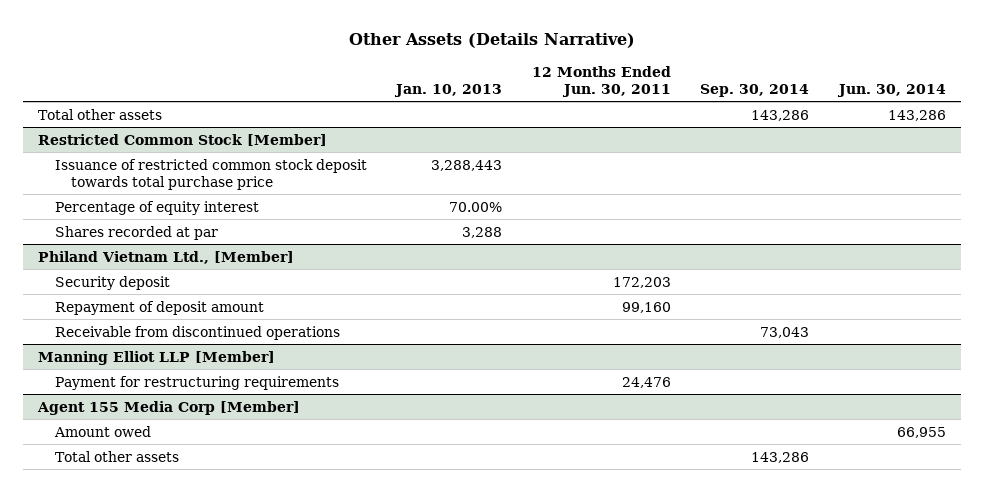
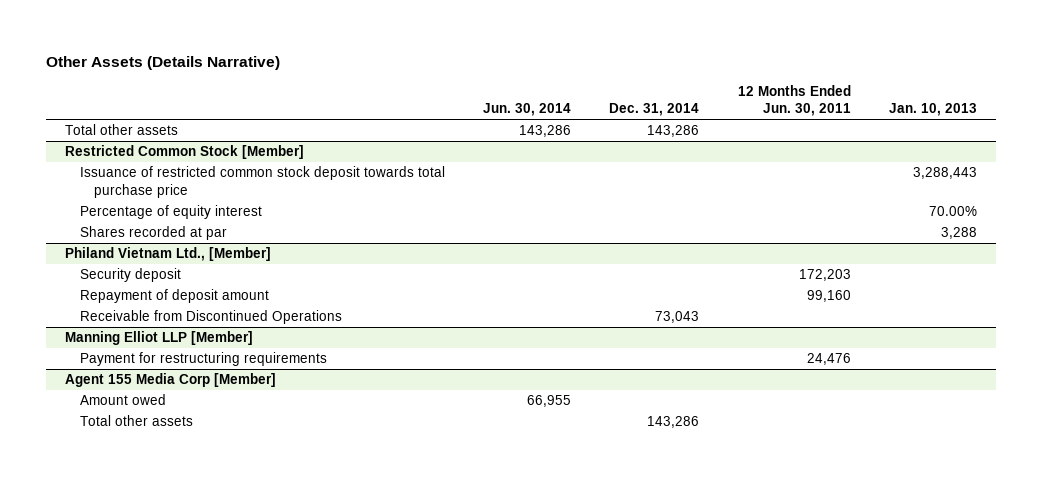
- | Jan. 10, 2013 | 12 Months Ended Jun. 30, 2011 | Sep. 30, 2014 | Jun. 30, 2014
+ | Jun. 30, 2014 | Dec. 31, 2014 | 12 Months Ended Jun. 30, 2011 | Jan. 10, 2013
@ Philand Vietnam Ltd., [Member]
- Receivable from discontinued operations | | | 73,043 |
+ Receivable from Discontinued Operations | | 73,043 | |

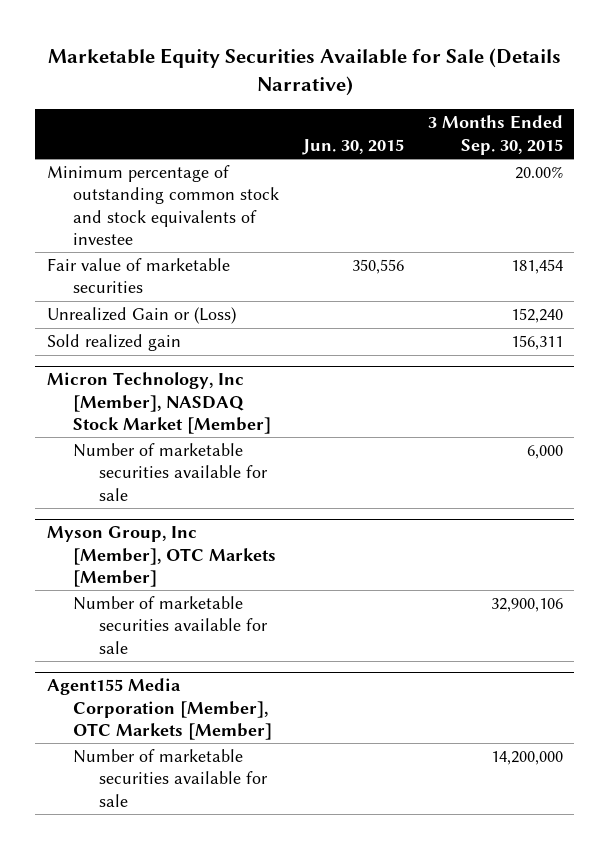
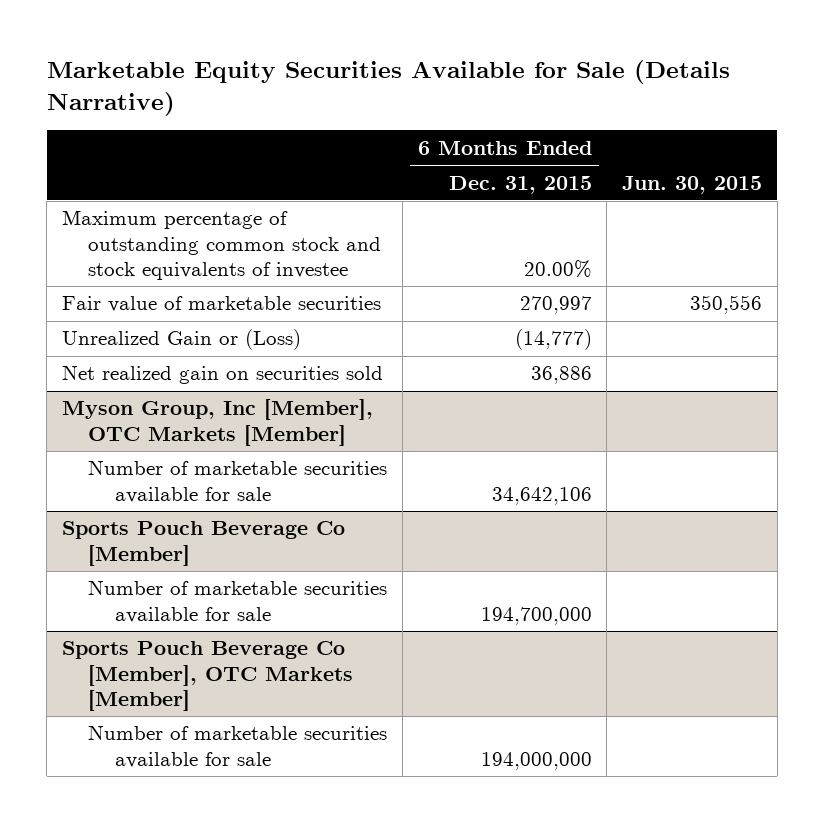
- | Jun. 30, 2015 | 3 Months Ended Sep. 30, 2015
+ | 6 Months Ended Dec. 31, 2015 | Jun. 30, 2015
- Minimum percentage of outstanding common stock and stock equivalents of investee | | 20.00%
+ Maximum percentage of outstanding common stock and stock equivalents of investee | 20.00% |
- Sold realized gain | | 156,311
- Micron Technology, Inc [Member], NASDAQ Stock Market [Member]
- Number of marketable securities available for sale | | 6,000
+ Net realized gain on securities sold | 36,886 |
- Agent155 Media Corporation [Member], OTC Markets [Member]
- Number of marketable securities available for sale | | 14,200,000
+ Sports Pouch Beverage Co [Member]
+ Number of marketable securities available for sale | 194,700,000 |
+ Sports Pouch Beverage Co [Member], OTC Markets [Member]
+ Number of marketable securities available for sale | 194,000,000 |

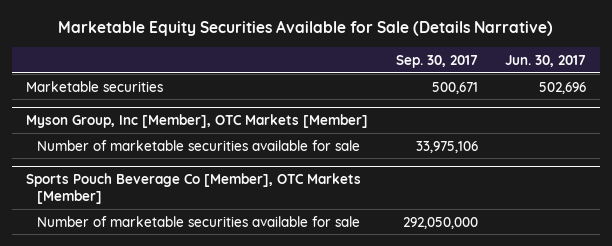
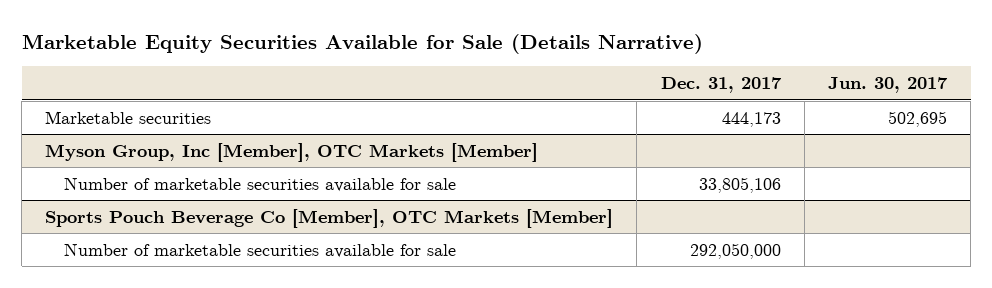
- | Sep. 30, 2017 | Jun. 30, 2017
+ | Dec. 31, 2017 | Jun. 30, 2017
- Marketable securities | 500,671 | 502,696
+ Marketable securities | 444,173 | 502,695

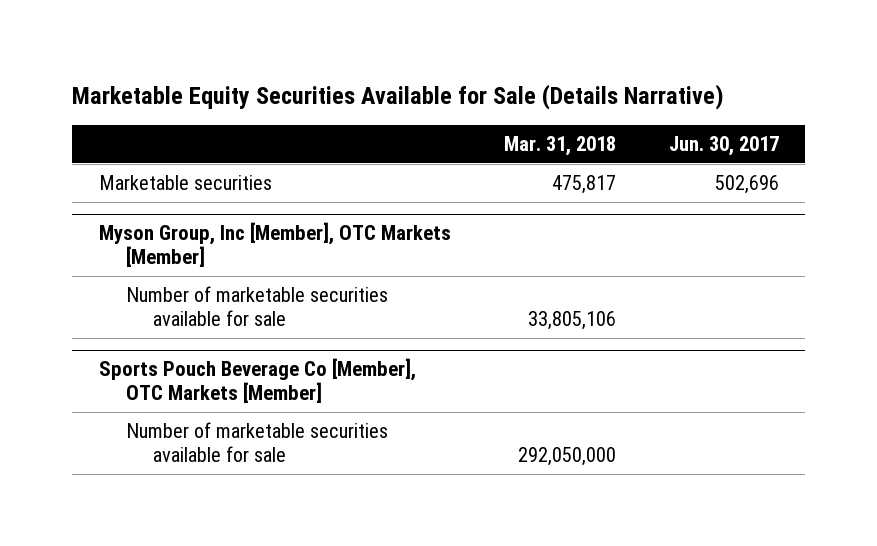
- | Dec. 31, 2017 | Jun. 30, 2017
+ | Mar. 31, 2018 | Jun. 30, 2017
- Marketable securities | 444,173 | 502,695
+ Marketable securities | 475,817 | 502,696

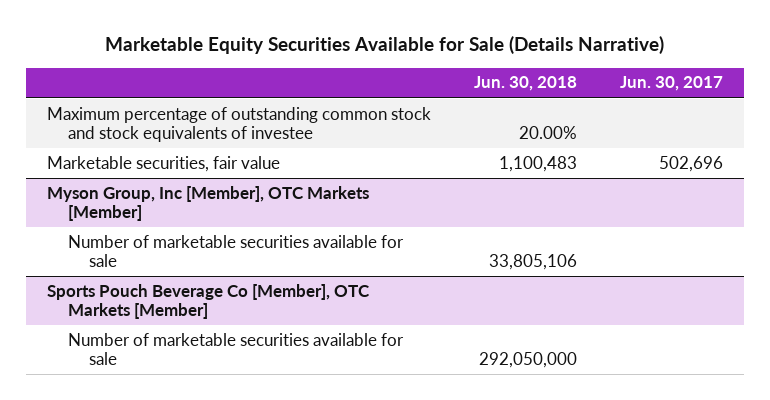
- | Mar. 31, 2018 | Jun. 30, 2017
+ | Jun. 30, 2018 | Jun. 30, 2017
- Marketable securities | 475,817 | 502,696
+ Maximum percentage of outstanding common stock and stock equivalents of investee | 20.00% |
+ Marketable securities, fair value | 1,100,483 | 502,696

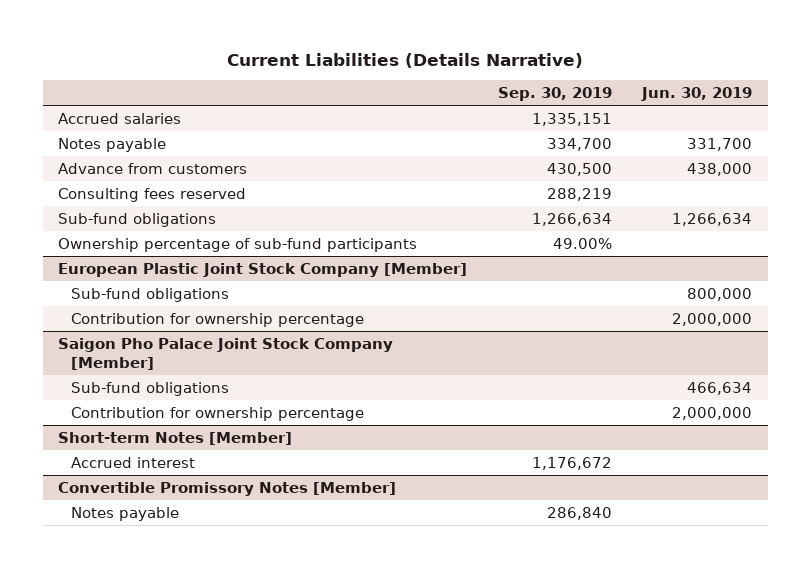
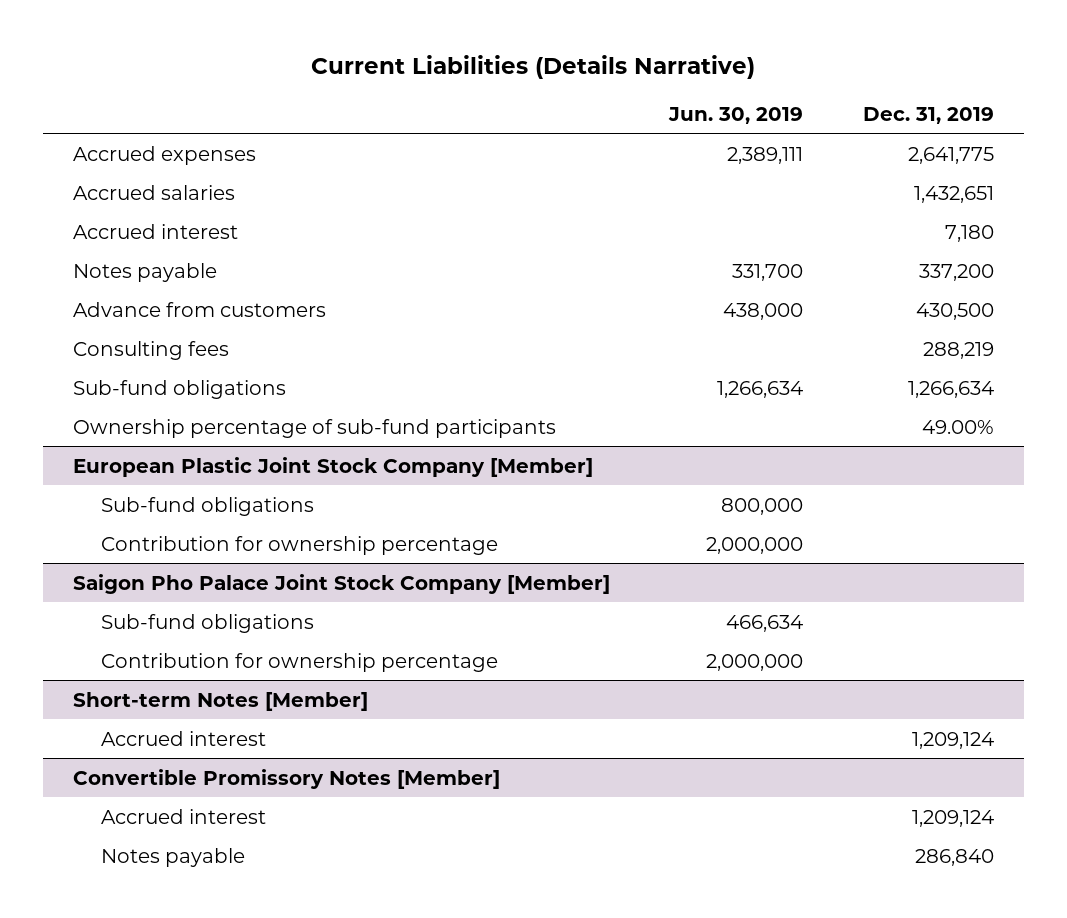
- | Sep. 30, 2019 | Jun. 30, 2019
+ | Jun. 30, 2019 | Dec. 31, 2019
+ Accrued expenses | 2,389,111 | 2,641,775
+ Accrued interest | | 7,180
- Consulting fees reserved | 288,219 |
+ Consulting fees | | 288,219
@ Convertible Promissory Notes [Member]
+ Accrued interest | | 1,209,124

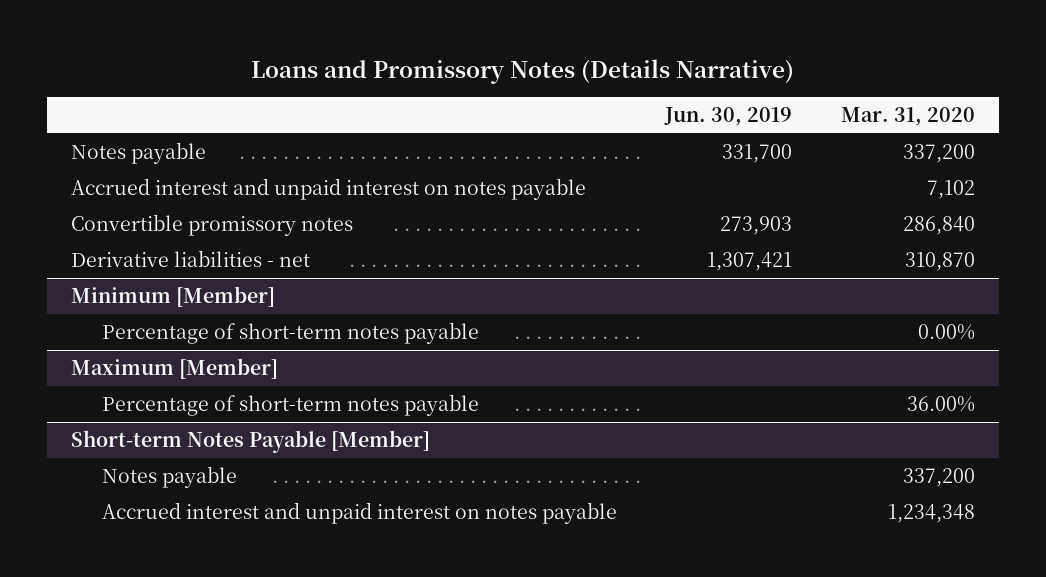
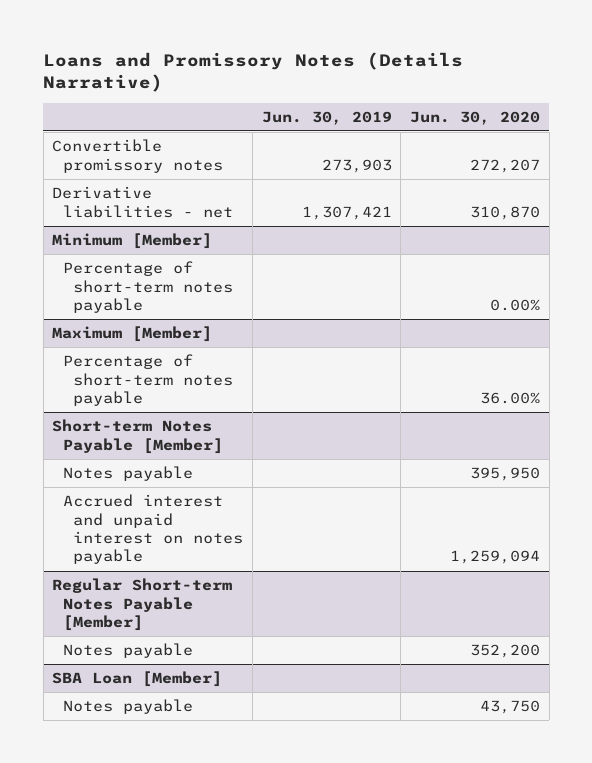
- | Jun. 30, 2019 | Mar. 31, 2020
+ | Jun. 30, 2019 | Jun. 30, 2020
- Notes payable | 331,700 | 337,200
- Accrued interest and unpaid interest on notes payable | | 7,102
+ Regular Short-term Notes Payable [Member]
+ Notes payable | | 352,200
+ SBA Loan [Member]
+ Notes payable | | 43,750

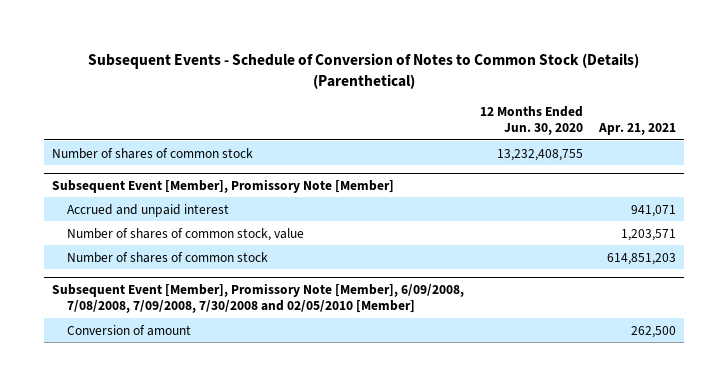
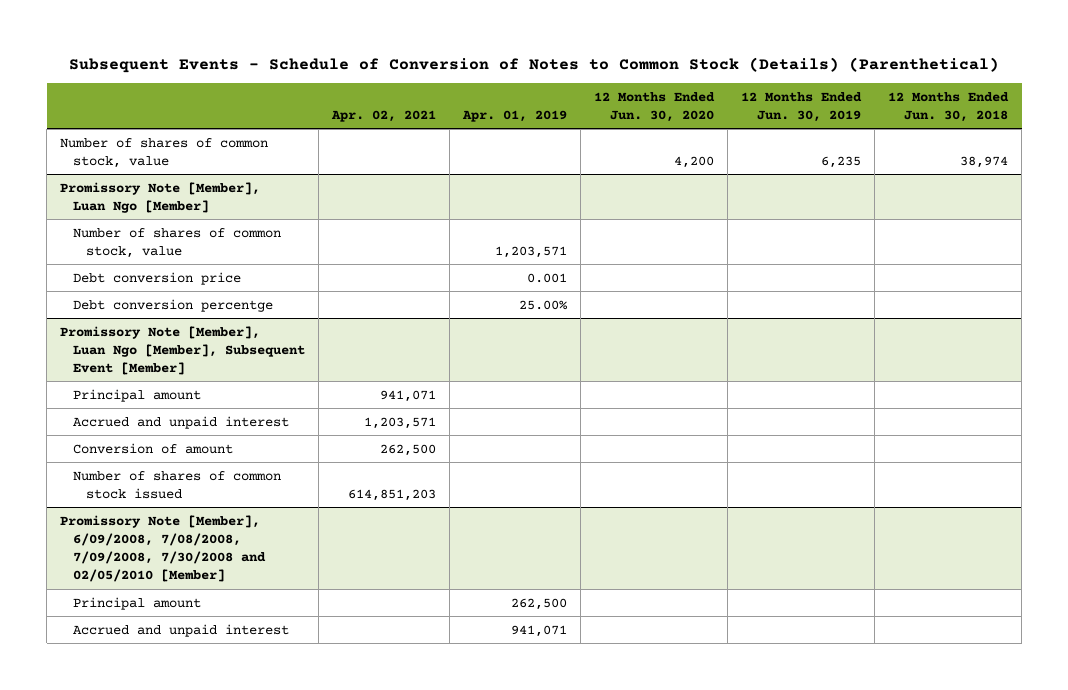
- | 12 Months Ended Jun. 30, 2020 | Apr. 21, 2021
+ | Apr. 02, 2021 | Apr. 01, 2019 | 12 Months Ended Jun. 30, 2020 | 12 Months Ended Jun. 30, 2019 | 12 Months Ended Jun. 30, 2018
- Number of shares of common stock | 13,232,408,755 |
- Subsequent Event [Member], Promissory Note [Member]
+ Number of shares of common stock, value | | | 4,200 | 6,235 | 38,974
+ Promissory Note [Member], Luan Ngo [Member]
+ Number of shares of common stock, value | | 1,203,571 | | |
+ Debt conversion price | | 0.001 | | |
+ Debt conversion percentge | | 25.00% | | |
+ Promissory Note [Member], Luan Ngo [Member], Subsequent Event [Member]
+ Principal amount | 941,071 | | | |
- Number of shares of common stock, value | | 1,203,571
- Number of shares of common stock | | 614,851,203
- Subsequent Event [Member], Promissory Note [Member], 6/09/2008, 7/08/2008, 7/09/2008, 7/30/2008 and 02/05/2010 [Member]
- Conversion of amount | | 262,500
+ Conversion of amount | 262,500 | | | |
+ Number of shares of common stock issued | 614,851,203 | | | |
+ Promissory Note [Member], 6/09/2008, 7/08/2008, 7/09/2008, 7/30/2008 and 02/05/2010 [Member]
+ Principal amount | | 262,500 | | |
+ Accrued and unpaid interest | | 941,071 | | |

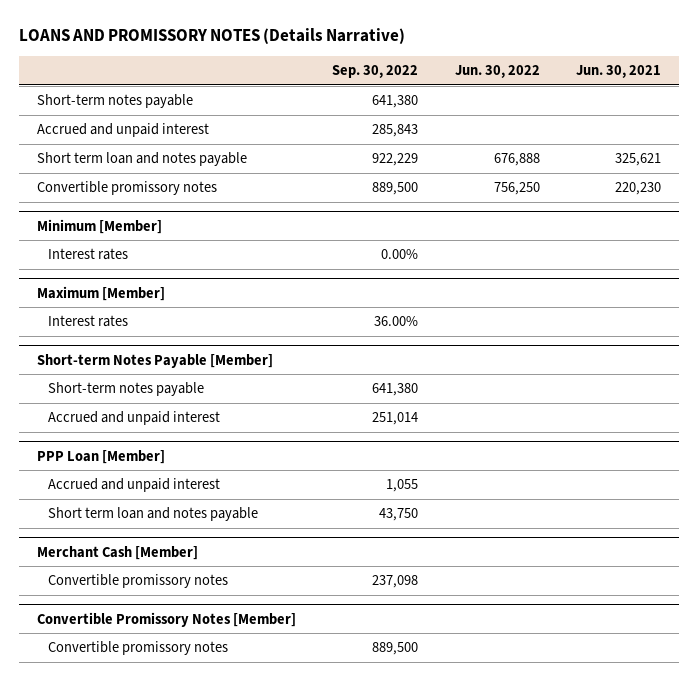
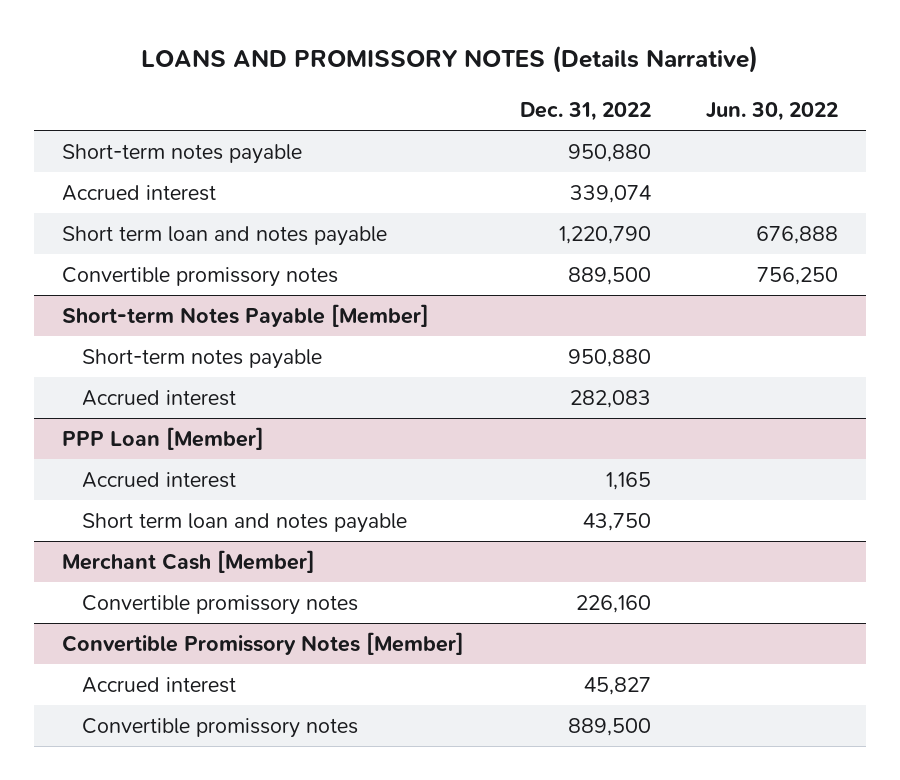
- | Sep. 30, 2022 | Jun. 30, 2022 | Jun. 30, 2021
+ | Dec. 31, 2022 | Jun. 30, 2022
- Accrued and unpaid interest | 285,843 | |
+ Accrued interest | 339,074 |
- Minimum [Member]
- Interest rates | 0.00% | |
- Maximum [Member]
- Interest rates | 36.00% | |
@ Short-term Notes Payable [Member]
- Accrued and unpaid interest | 251,014 | |
+ Accrued interest | 282,083 |
@ PPP Loan [Member]
- Accrued and unpaid interest | 1,055 | |
+ Accrued interest | 1,165 |
@ Convertible Promissory Notes [Member]
+ Accrued interest | 45,827 |

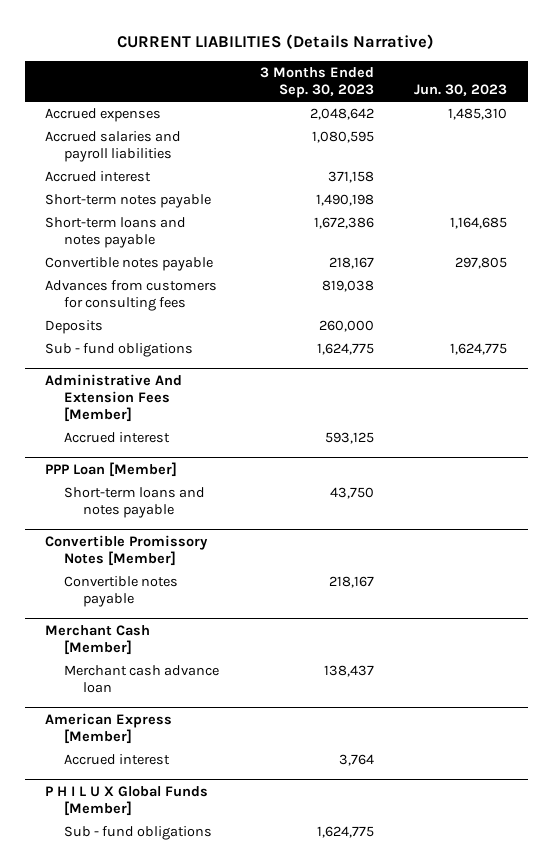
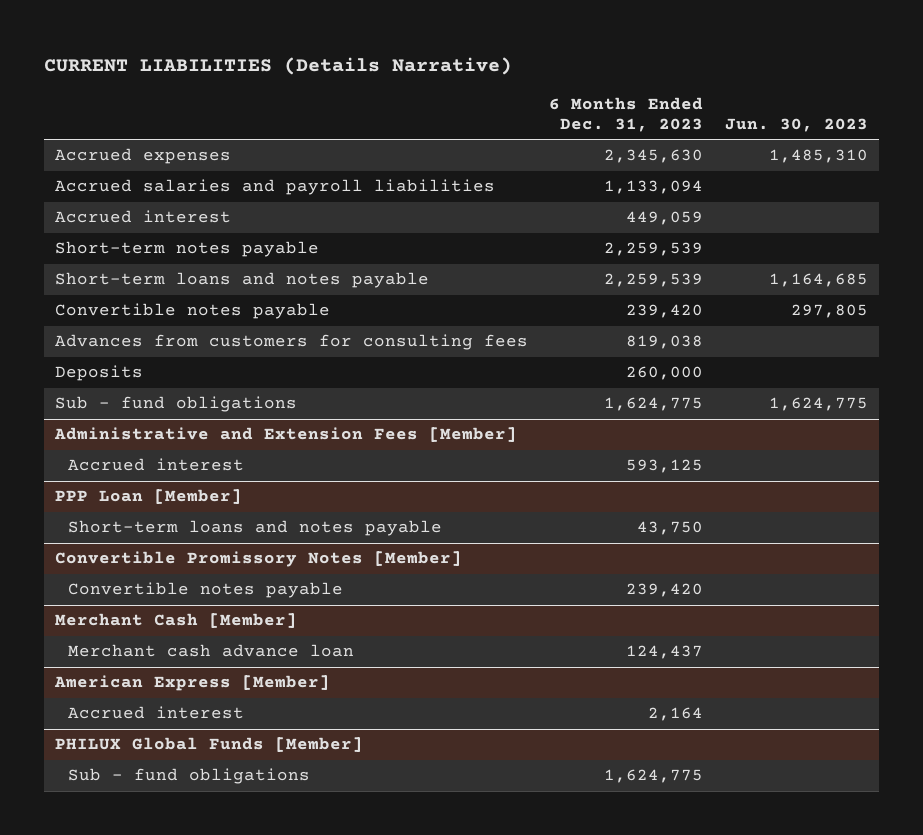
- | 3 Months Ended Sep. 30, 2023 | Jun. 30, 2023
+ | 6 Months Ended Dec. 31, 2023 | Jun. 30, 2023
- Administrative And Extension Fees [Member]
+ Administrative and Extension Fees [Member]
- P H I L U X Global Funds [Member]
+ PHILUX Global Funds [Member]

